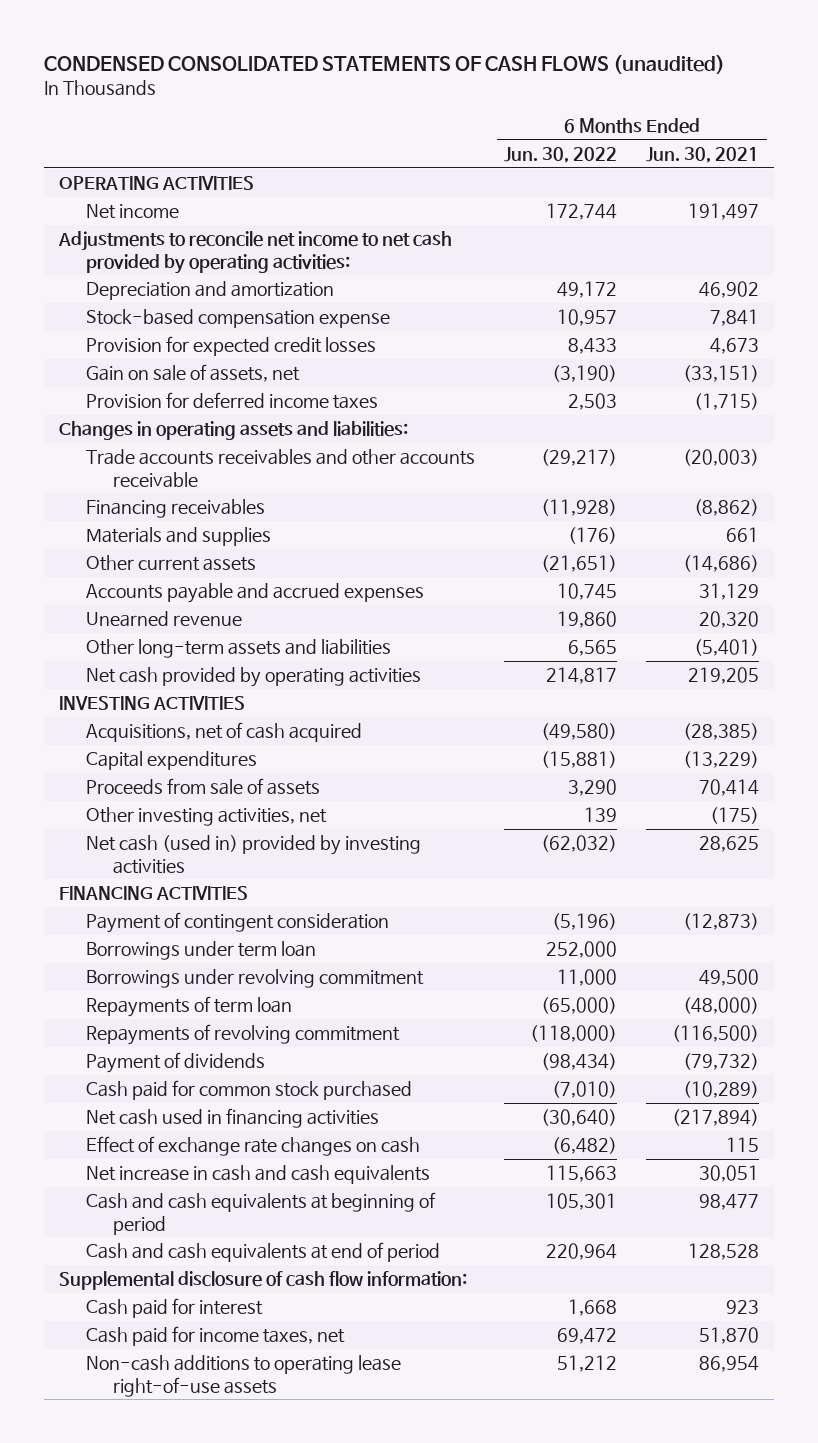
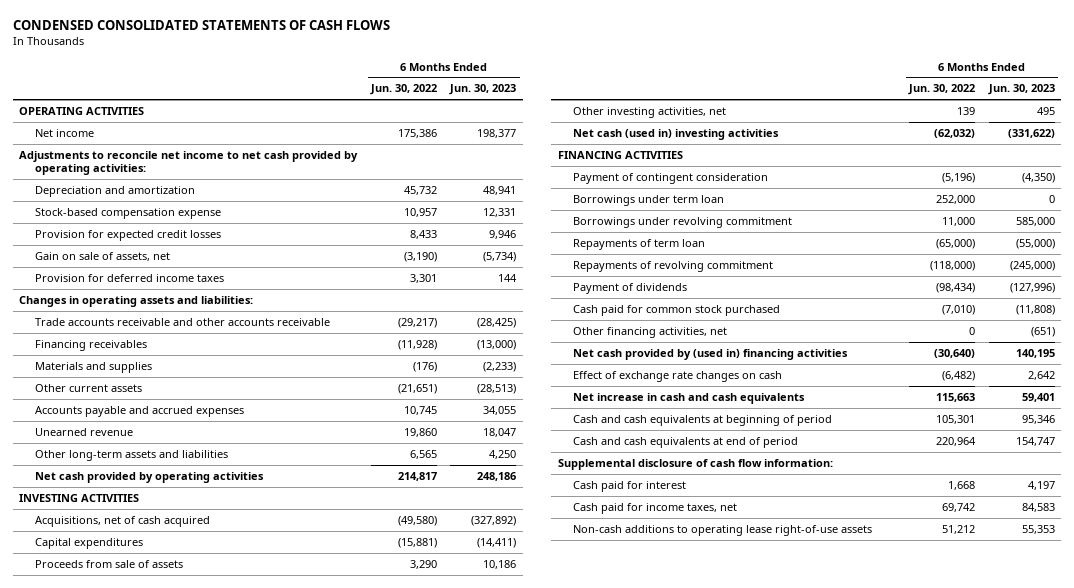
- CONDENSED CONSOLIDATED STATEMENTS OF CASH FLOWS (unaudited)
+ CONDENSED CONSOLIDATED STATEMENTS OF CASH FLOWS
- | 6 Months Ended Jun. 30, 2022 | 6 Months Ended Jun. 30, 2021
+ | 6 Months Ended Jun. 30, 2022 | 6 Months Ended Jun. 30, 2023
- Net income | 172,744 | 191,497
+ Net income | 175,386 | 198,377
- Depreciation and amortization | 49,172 | 46,902
+ Depreciation and amortization | 45,732 | 48,941
- Provision for deferred income taxes | 2,503 | (1,715)
+ Provision for deferred income taxes | 3,301 | 144
- Trade accounts receivables and other accounts receivable | (29,217) | (20,003)
+ Trade accounts receivable and other accounts receivable | (29,217) | (28,425)
- Net cash (used in) provided by investing activities | (62,032) | 28,625
+ Net cash (used in) investing activities | (62,032) | (331,622)
- Net cash used in financing activities | (30,640) | (217,894)
+ Other financing activities, net | 0 | (651)
+ Net cash provided by (used in) financing activities | (30,640) | 140,195
- Cash paid for income taxes, net | 69,472 | 51,870
+ Cash paid for income taxes, net | 69,742 | 84,583

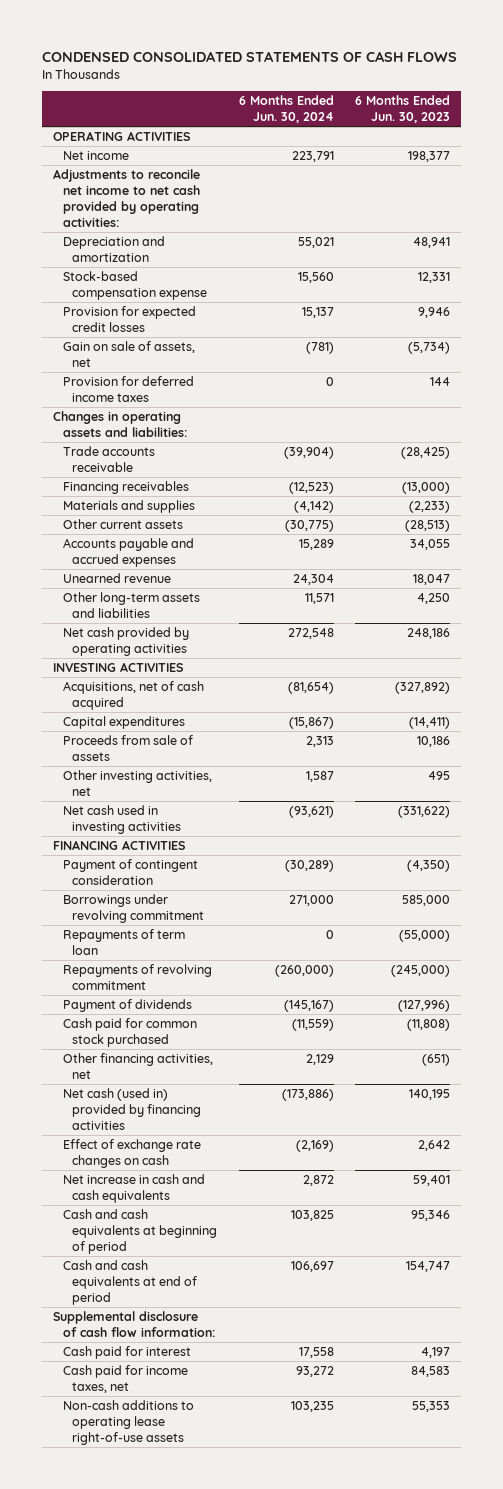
- | 6 Months Ended Jun. 30, 2022 | 6 Months Ended Jun. 30, 2023
+ | 6 Months Ended Jun. 30, 2024 | 6 Months Ended Jun. 30, 2023
- Trade accounts receivable and other accounts receivable | (29,217) | (28,425)
+ Trade accounts receivable | (39,904) | (28,425)
- Net cash (used in) investing activities | (62,032) | (331,622)
+ Net cash used in investing activities | (93,621) | (331,622)
- Borrowings under term loan | 252,000 | 0
- Net cash provided by (used in) financing activities | (30,640) | 140,195
+ Net cash (used in) provided by financing activities | (173,886) | 140,195

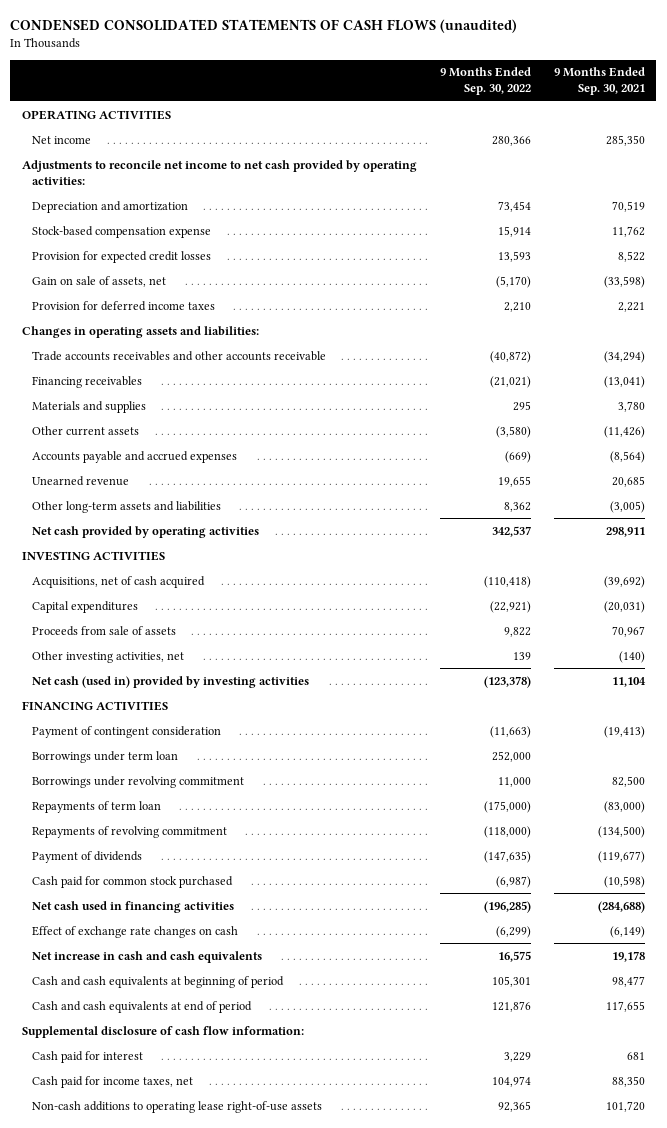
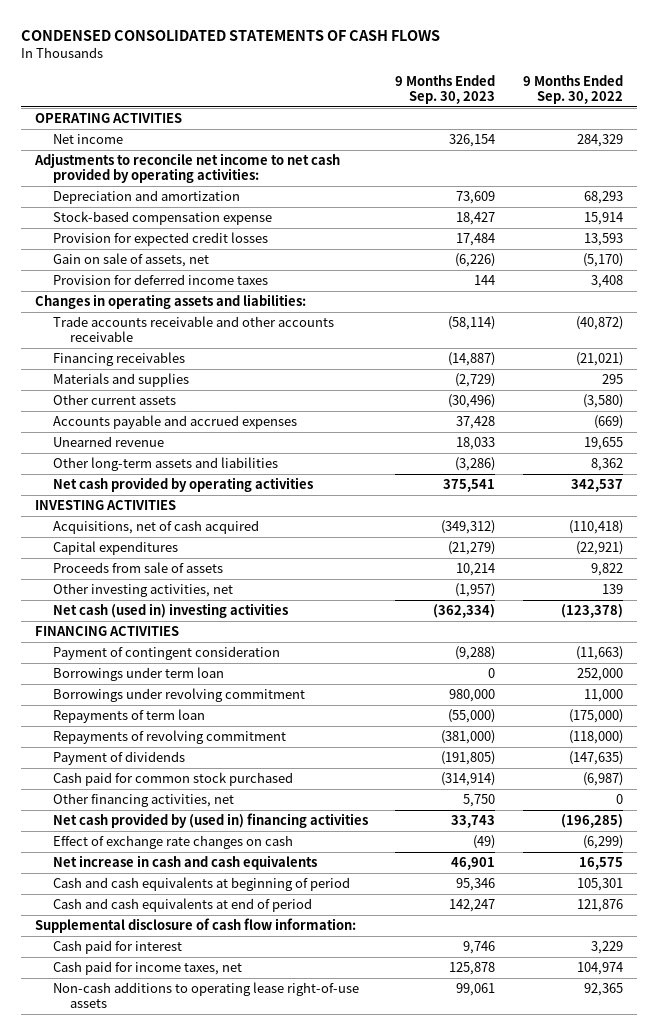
- CONDENSED CONSOLIDATED STATEMENTS OF CASH FLOWS (unaudited)
+ CONDENSED CONSOLIDATED STATEMENTS OF CASH FLOWS
- | 9 Months Ended Sep. 30, 2022 | 9 Months Ended Sep. 30, 2021
+ | 9 Months Ended Sep. 30, 2023 | 9 Months Ended Sep. 30, 2022
- Net income | 280,366 | 285,350
+ Net income | 326,154 | 284,329
- Depreciation and amortization | 73,454 | 70,519
+ Depreciation and amortization | 73,609 | 68,293
- Provision for deferred income taxes | 2,210 | 2,221
+ Provision for deferred income taxes | 144 | 3,408
- Trade accounts receivables and other accounts receivable | (40,872) | (34,294)
+ Trade accounts receivable and other accounts receivable | (58,114) | (40,872)
- Net cash (used in) provided by investing activities | (123,378) | 11,104
+ Net cash (used in) investing activities | (362,334) | (123,378)
- Net cash used in financing activities | (196,285) | (284,688)
+ Other financing activities, net | 5,750 | 0
+ Net cash provided by (used in) financing activities | 33,743 | (196,285)

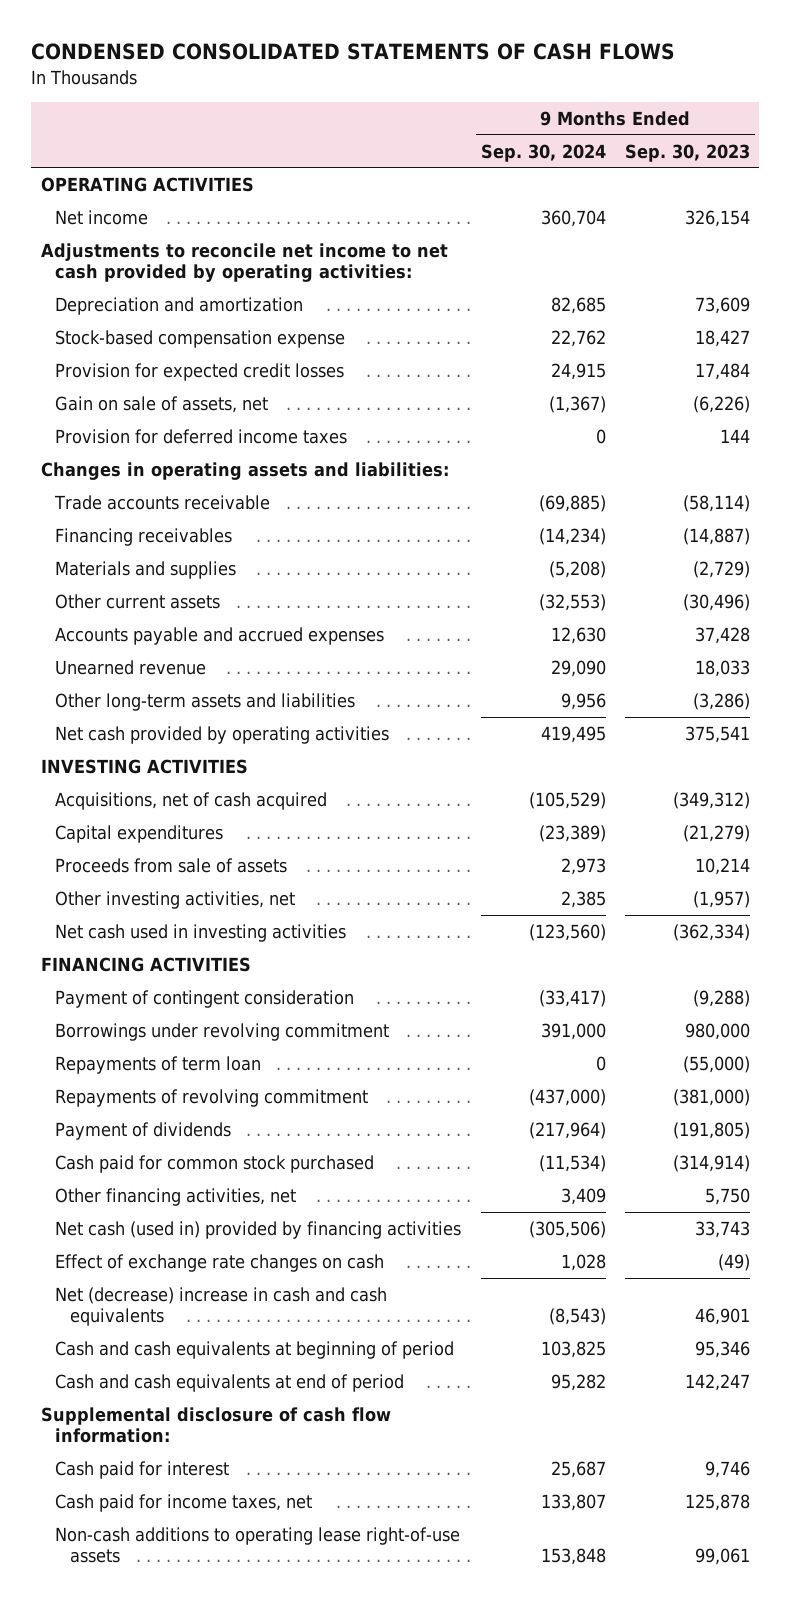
- | 9 Months Ended Sep. 30, 2023 | 9 Months Ended Sep. 30, 2022
+ | 9 Months Ended Sep. 30, 2024 | 9 Months Ended Sep. 30, 2023
- Trade accounts receivable and other accounts receivable | (58,114) | (40,872)
+ Trade accounts receivable | (69,885) | (58,114)
- Net cash (used in) investing activities | (362,334) | (123,378)
+ Net cash used in investing activities | (123,560) | (362,334)
- Borrowings under term loan | 0 | 252,000
- Net cash provided by (used in) financing activities | 33,743 | (196,285)
+ Net cash (used in) provided by financing activities | (305,506) | 33,743
- Net increase in cash and cash equivalents | 46,901 | 16,575
+ Net (decrease) increase in cash and cash equivalents | (8,543) | 46,901

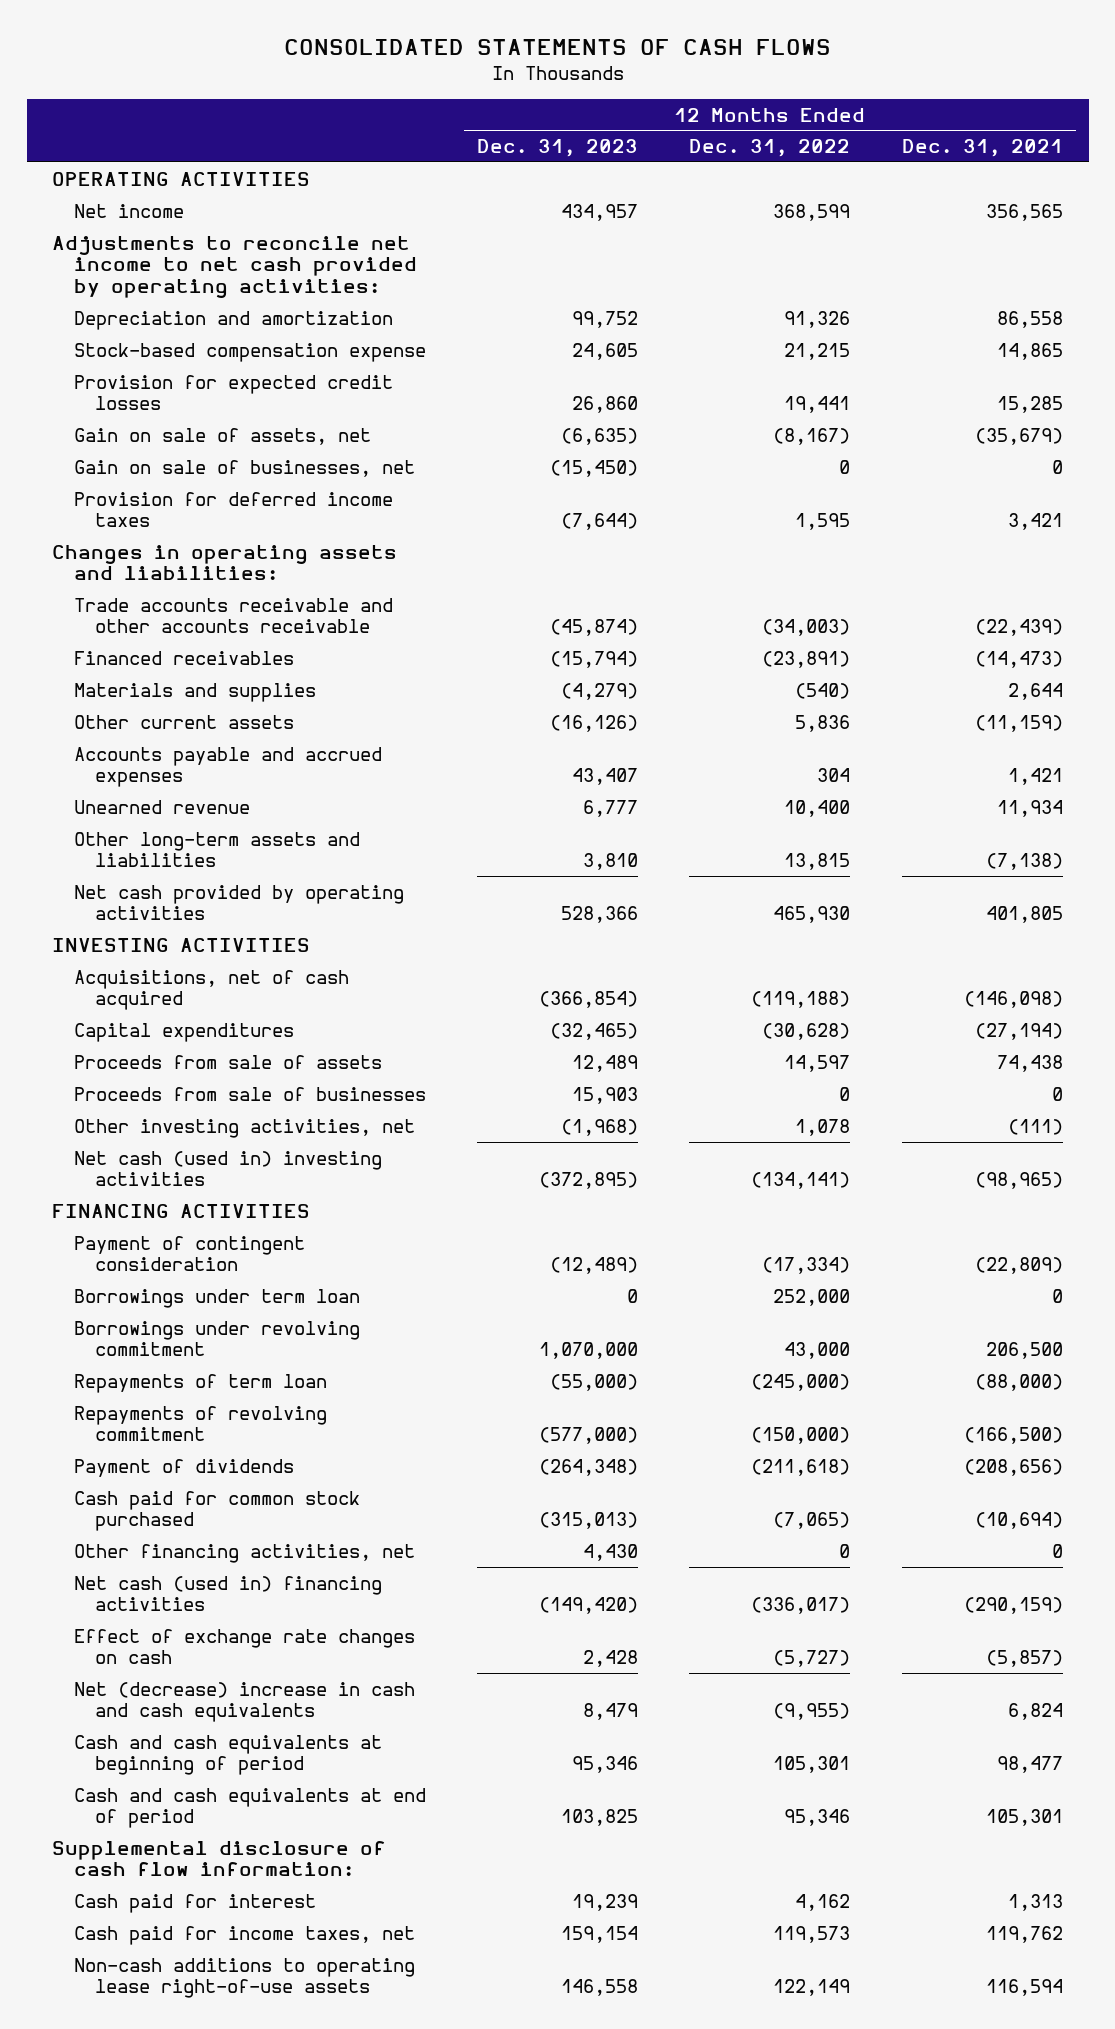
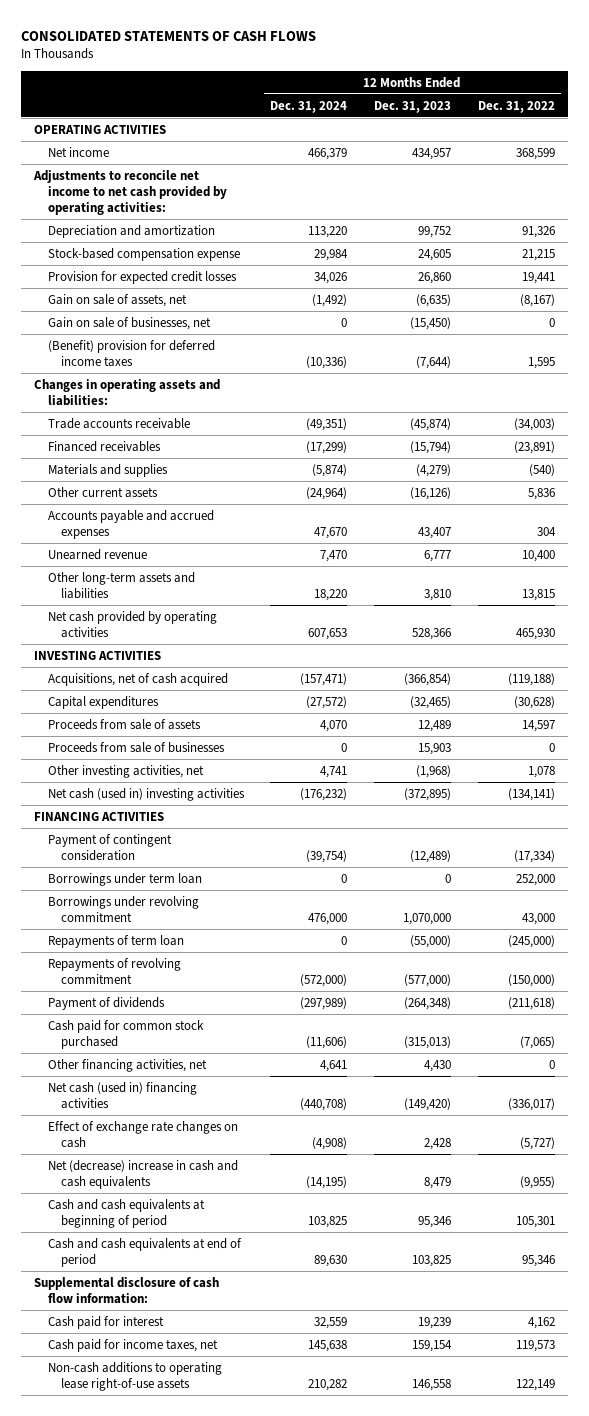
- | 12 Months Ended Dec. 31, 2023 | 12 Months Ended Dec. 31, 2022 | 12 Months Ended Dec. 31, 2021
+ | 12 Months Ended Dec. 31, 2024 | 12 Months Ended Dec. 31, 2023 | 12 Months Ended Dec. 31, 2022
- Provision for deferred income taxes | (7,644) | 1,595 | 3,421
+ (Benefit) provision for deferred income taxes | (10,336) | (7,644) | 1,595
- Trade accounts receivable and other accounts receivable | (45,874) | (34,003) | (22,439)
+ Trade accounts receivable | (49,351) | (45,874) | (34,003)

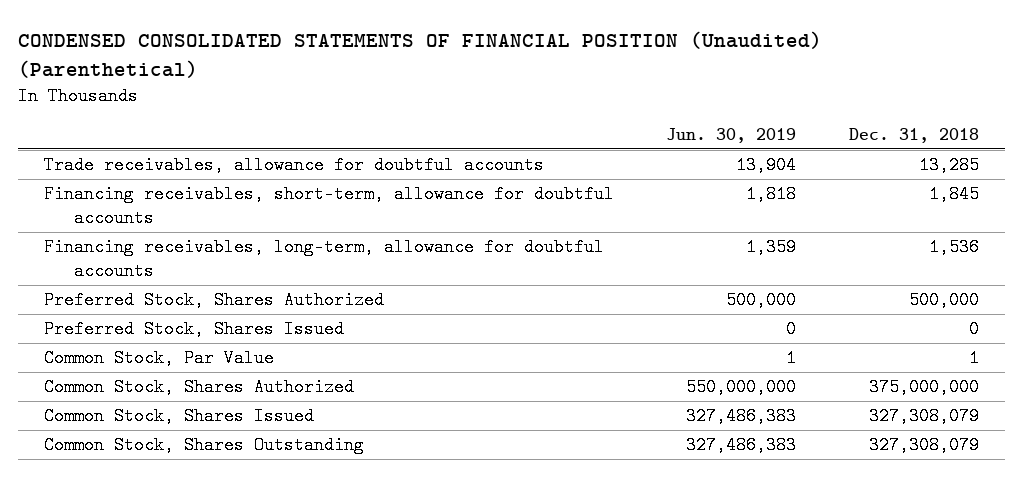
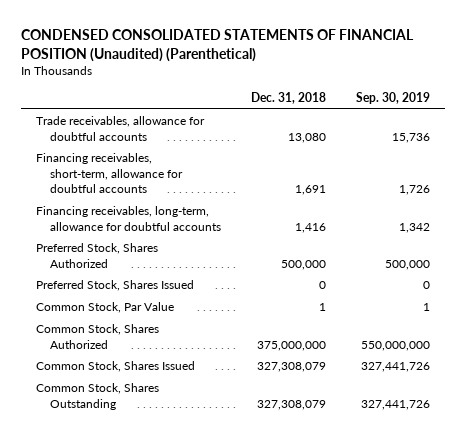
- | Jun. 30, 2019 | Dec. 31, 2018
+ | Dec. 31, 2018 | Sep. 30, 2019
- Trade receivables, allowance for doubtful accounts | 13,904 | 13,285
- Financing receivables, short-term, allowance for doubtful accounts | 1,818 | 1,845
- Financing receivables, long-term, allowance for doubtful accounts | 1,359 | 1,536
+ Trade receivables, allowance for doubtful accounts | 13,080 | 15,736
+ Financing receivables, short-term, allowance for doubtful accounts | 1,691 | 1,726
+ Financing receivables, long-term, allowance for doubtful accounts | 1,416 | 1,342

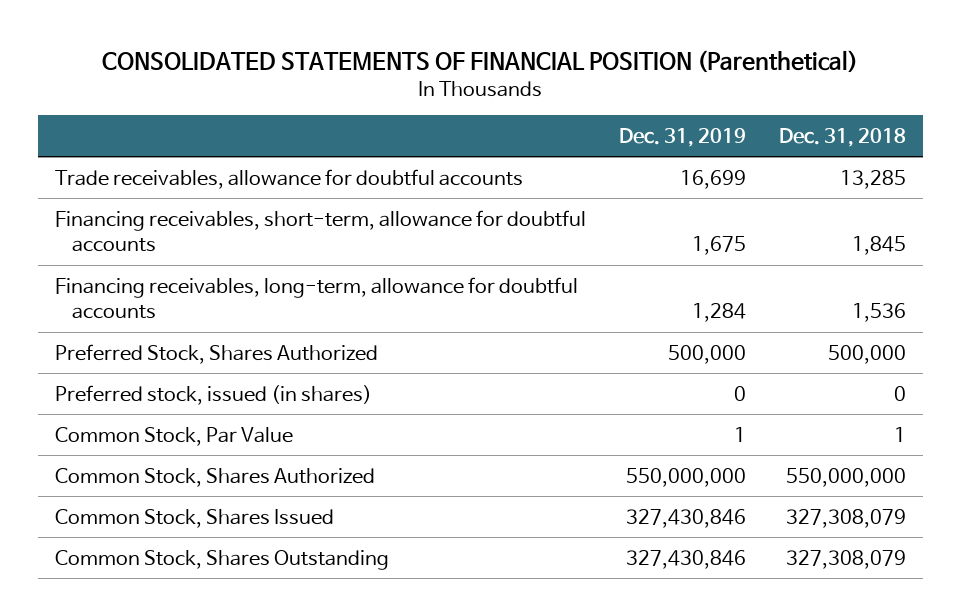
- CONDENSED CONSOLIDATED STATEMENTS OF FINANCIAL POSITION (Unaudited) (Parenthetical)
+ CONSOLIDATED STATEMENTS OF FINANCIAL POSITION (Parenthetical)
- | Dec. 31, 2018 | Sep. 30, 2019
+ | Dec. 31, 2019 | Dec. 31, 2018
- Trade receivables, allowance for doubtful accounts | 13,080 | 15,736
- Financing receivables, short-term, allowance for doubtful accounts | 1,691 | 1,726
- Financing receivables, long-term, allowance for doubtful accounts | 1,416 | 1,342
+ Trade receivables, allowance for doubtful accounts | 16,699 | 13,285
+ Financing receivables, short-term, allowance for doubtful accounts | 1,675 | 1,845
+ Financing receivables, long-term, allowance for doubtful accounts | 1,284 | 1,536
- Preferred Stock, Shares Issued | 0 | 0
+ Preferred stock, issued (in shares) | 0 | 0
- Common Stock, Shares Authorized | 375,000,000 | 550,000,000
+ Common Stock, Shares Authorized | 550,000,000 | 550,000,000

